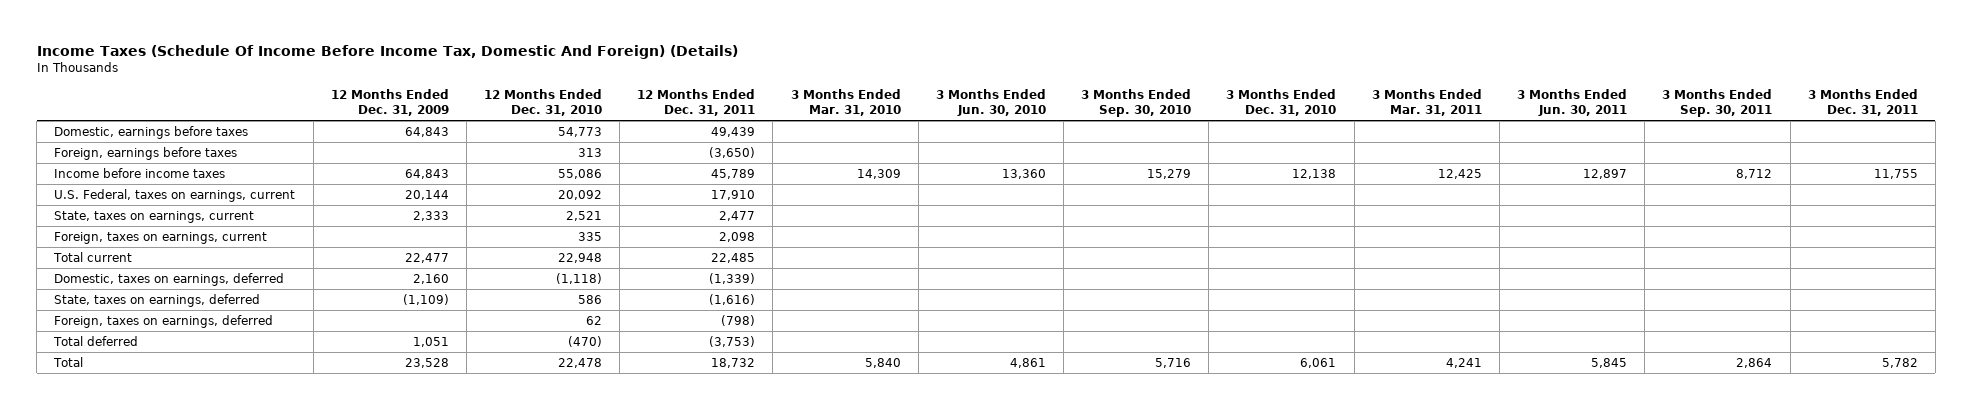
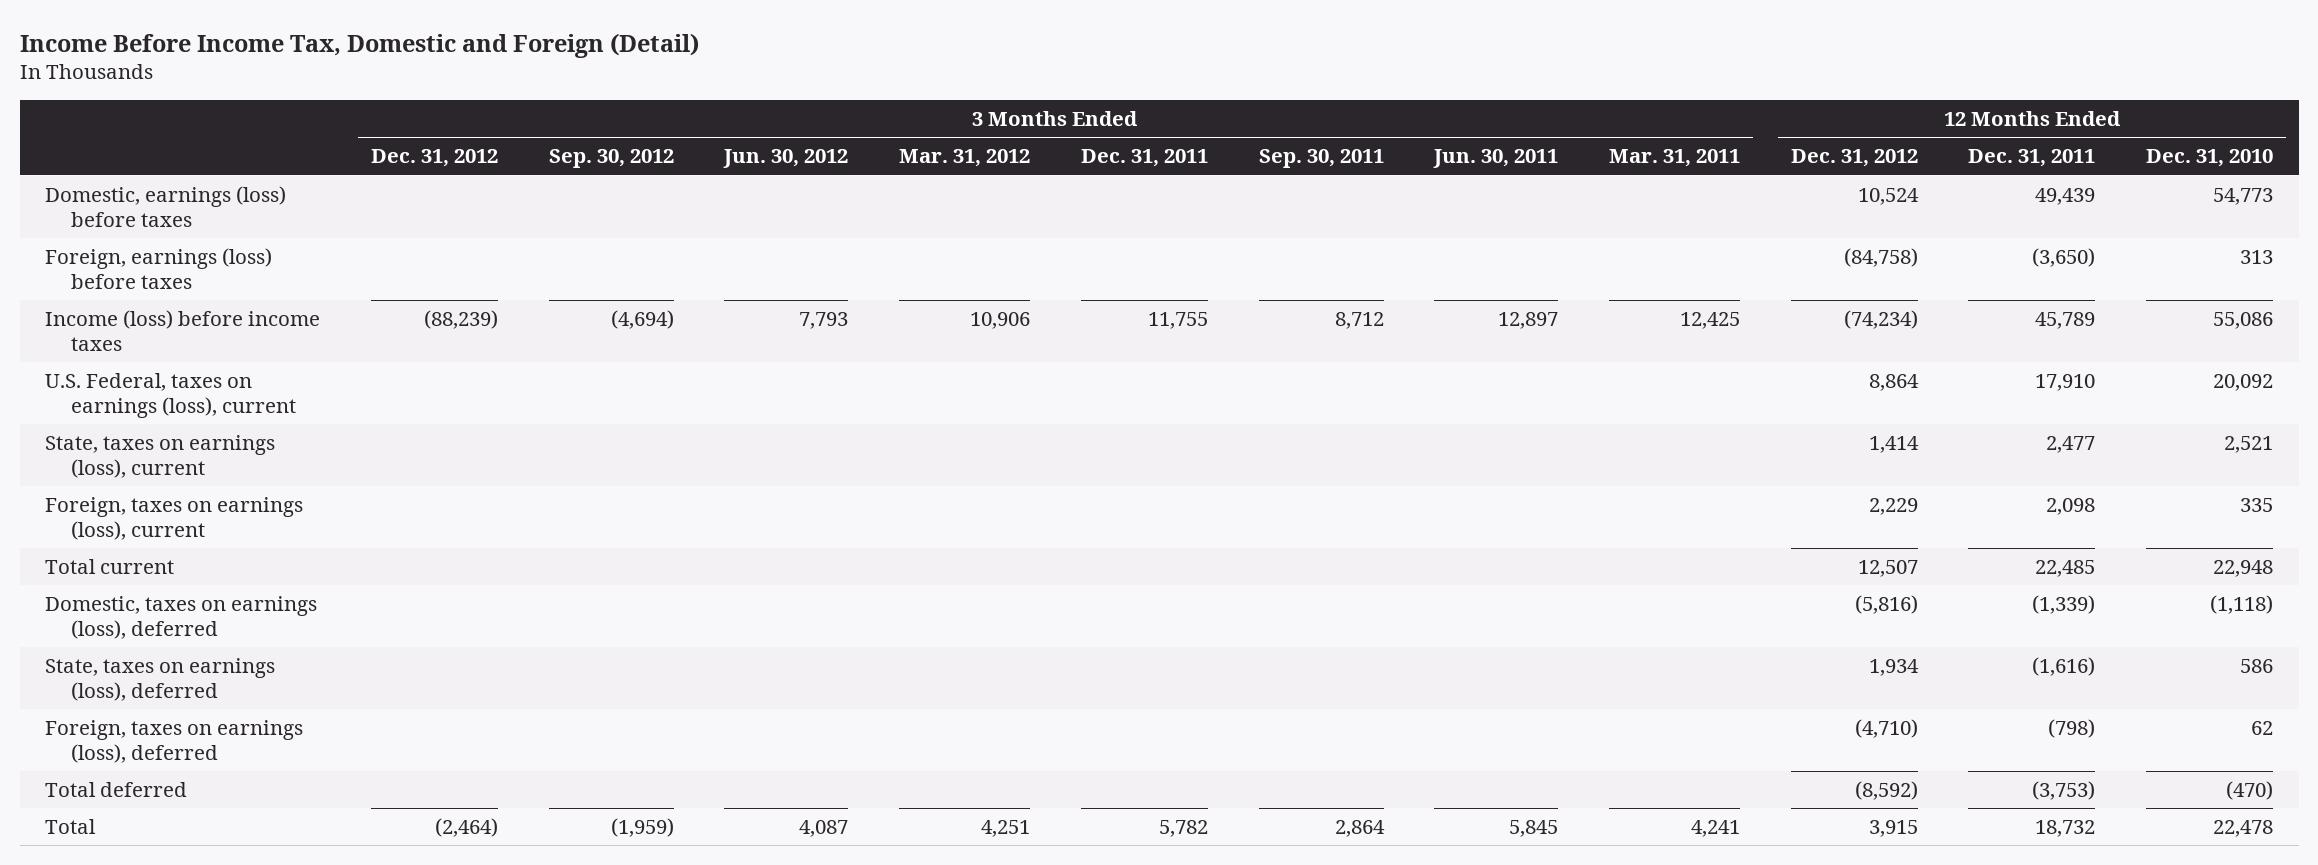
- Income Taxes (Schedule Of Income Before Income Tax, Domestic And Foreign) (Details)
+ Income Before Income Tax, Domestic and Foreign (Detail)
- | 12 Months Ended Dec. 31, 2009 | 12 Months Ended Dec. 31, 2010 | 12 Months Ended Dec. 31, 2011 | 3 Months Ended Mar. 31, 2010 | 3 Months Ended Jun. 30, 2010 | 3 Months Ended Sep. 30, 2010 | 3 Months Ended Dec. 31, 2010 | 3 Months Ended Mar. 31, 2011 | 3 Months Ended Jun. 30, 2011 | 3 Months Ended Sep. 30, 2011 | 3 Months Ended Dec. 31, 2011
+ | 3 Months Ended Dec. 31, 2012 | 3 Months Ended Sep. 30, 2012 | 3 Months Ended Jun. 30, 2012 | 3 Months Ended Mar. 31, 2012 | 3 Months Ended Dec. 31, 2011 | 3 Months Ended Sep. 30, 2011 | 3 Months Ended Jun. 30, 2011 | 3 Months Ended Mar. 31, 2011 | 12 Months Ended Dec. 31, 2012 | 12 Months Ended Dec. 31, 2011 | 12 Months Ended Dec. 31, 2010
- Domestic, earnings before taxes | 64,843 | 54,773 | 49,439 | | | | | | | |
- Foreign, earnings before taxes | | 313 | (3,650) | | | | | | | |
- Income before income taxes | 64,843 | 55,086 | 45,789 | 14,309 | 13,360 | 15,279 | 12,138 | 12,425 | 12,897 | 8,712 | 11,755
- U.S. Federal, taxes on earnings, current | 20,144 | 20,092 | 17,910 | | | | | | | |
- State, taxes on earnings, current | 2,333 | 2,521 | 2,477 | | | | | | | |
- Foreign, taxes on earnings, current | | 335 | 2,098 | | | | | | | |
+ Domestic, earnings (loss) before taxes | | | | | | | | | 10,524 | 49,439 | 54,773
+ Foreign, earnings (loss) before taxes | | | | | | | | | (84,758) | (3,650) | 313
+ Income (loss) before income taxes | (88,239) | (4,694) | 7,793 | 10,906 | 11,755 | 8,712 | 12,897 | 12,425 | (74,234) | 45,789 | 55,086
+ U.S. Federal, taxes on earnings (loss), current | | | | | | | | | 8,864 | 17,910 | 20,092
+ State, taxes on earnings (loss), current | | | | | | | | | 1,414 | 2,477 | 2,521
+ Foreign, taxes on earnings (loss), current | | | | | | | | | 2,229 | 2,098 | 335
- Domestic, taxes on earnings, deferred | 2,160 | (1,118) | (1,339) | | | | | | | |
- State, taxes on earnings, deferred | (1,109) | 586 | (1,616) | | | | | | | |
- Foreign, taxes on earnings, deferred | | 62 | (798) | | | | | | | |
+ Domestic, taxes on earnings (loss), deferred | | | | | | | | | (5,816) | (1,339) | (1,118)
+ State, taxes on earnings (loss), deferred | | | | | | | | | 1,934 | (1,616) | 586
+ Foreign, taxes on earnings (loss), deferred | | | | | | | | | (4,710) | (798) | 62

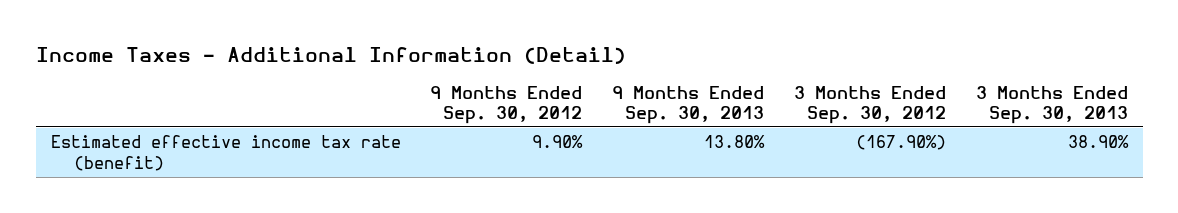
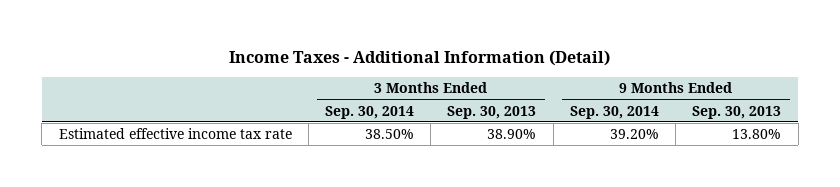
- | 9 Months Ended Sep. 30, 2012 | 9 Months Ended Sep. 30, 2013 | 3 Months Ended Sep. 30, 2012 | 3 Months Ended Sep. 30, 2013
+ | 3 Months Ended Sep. 30, 2014 | 3 Months Ended Sep. 30, 2013 | 9 Months Ended Sep. 30, 2014 | 9 Months Ended Sep. 30, 2013
- Estimated effective income tax rate (benefit) | 9.90% | 13.80% | (167.90%) | 38.90%
+ Estimated effective income tax rate | 38.50% | 38.90% | 39.20% | 13.80%

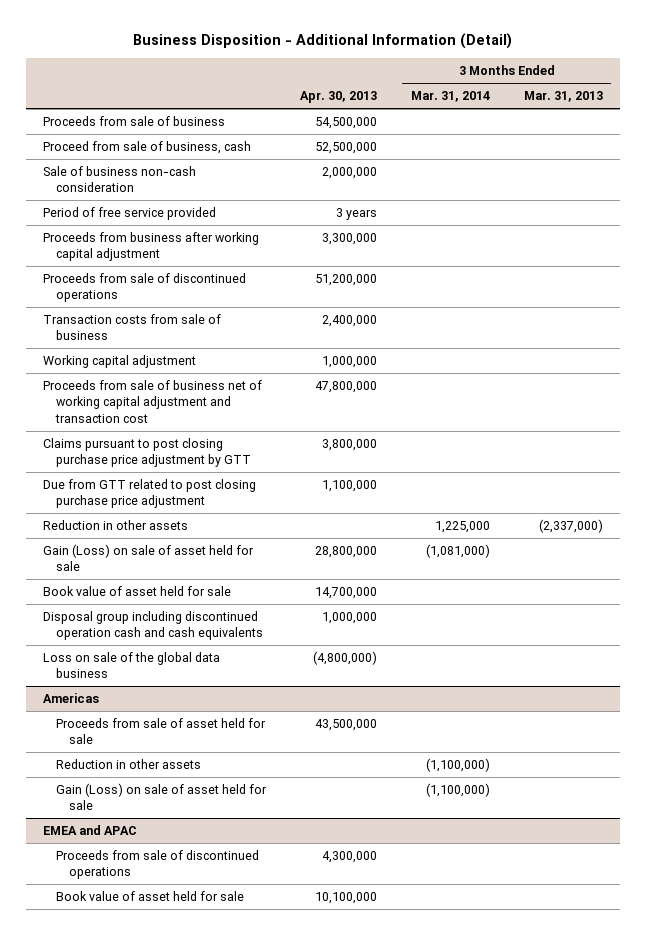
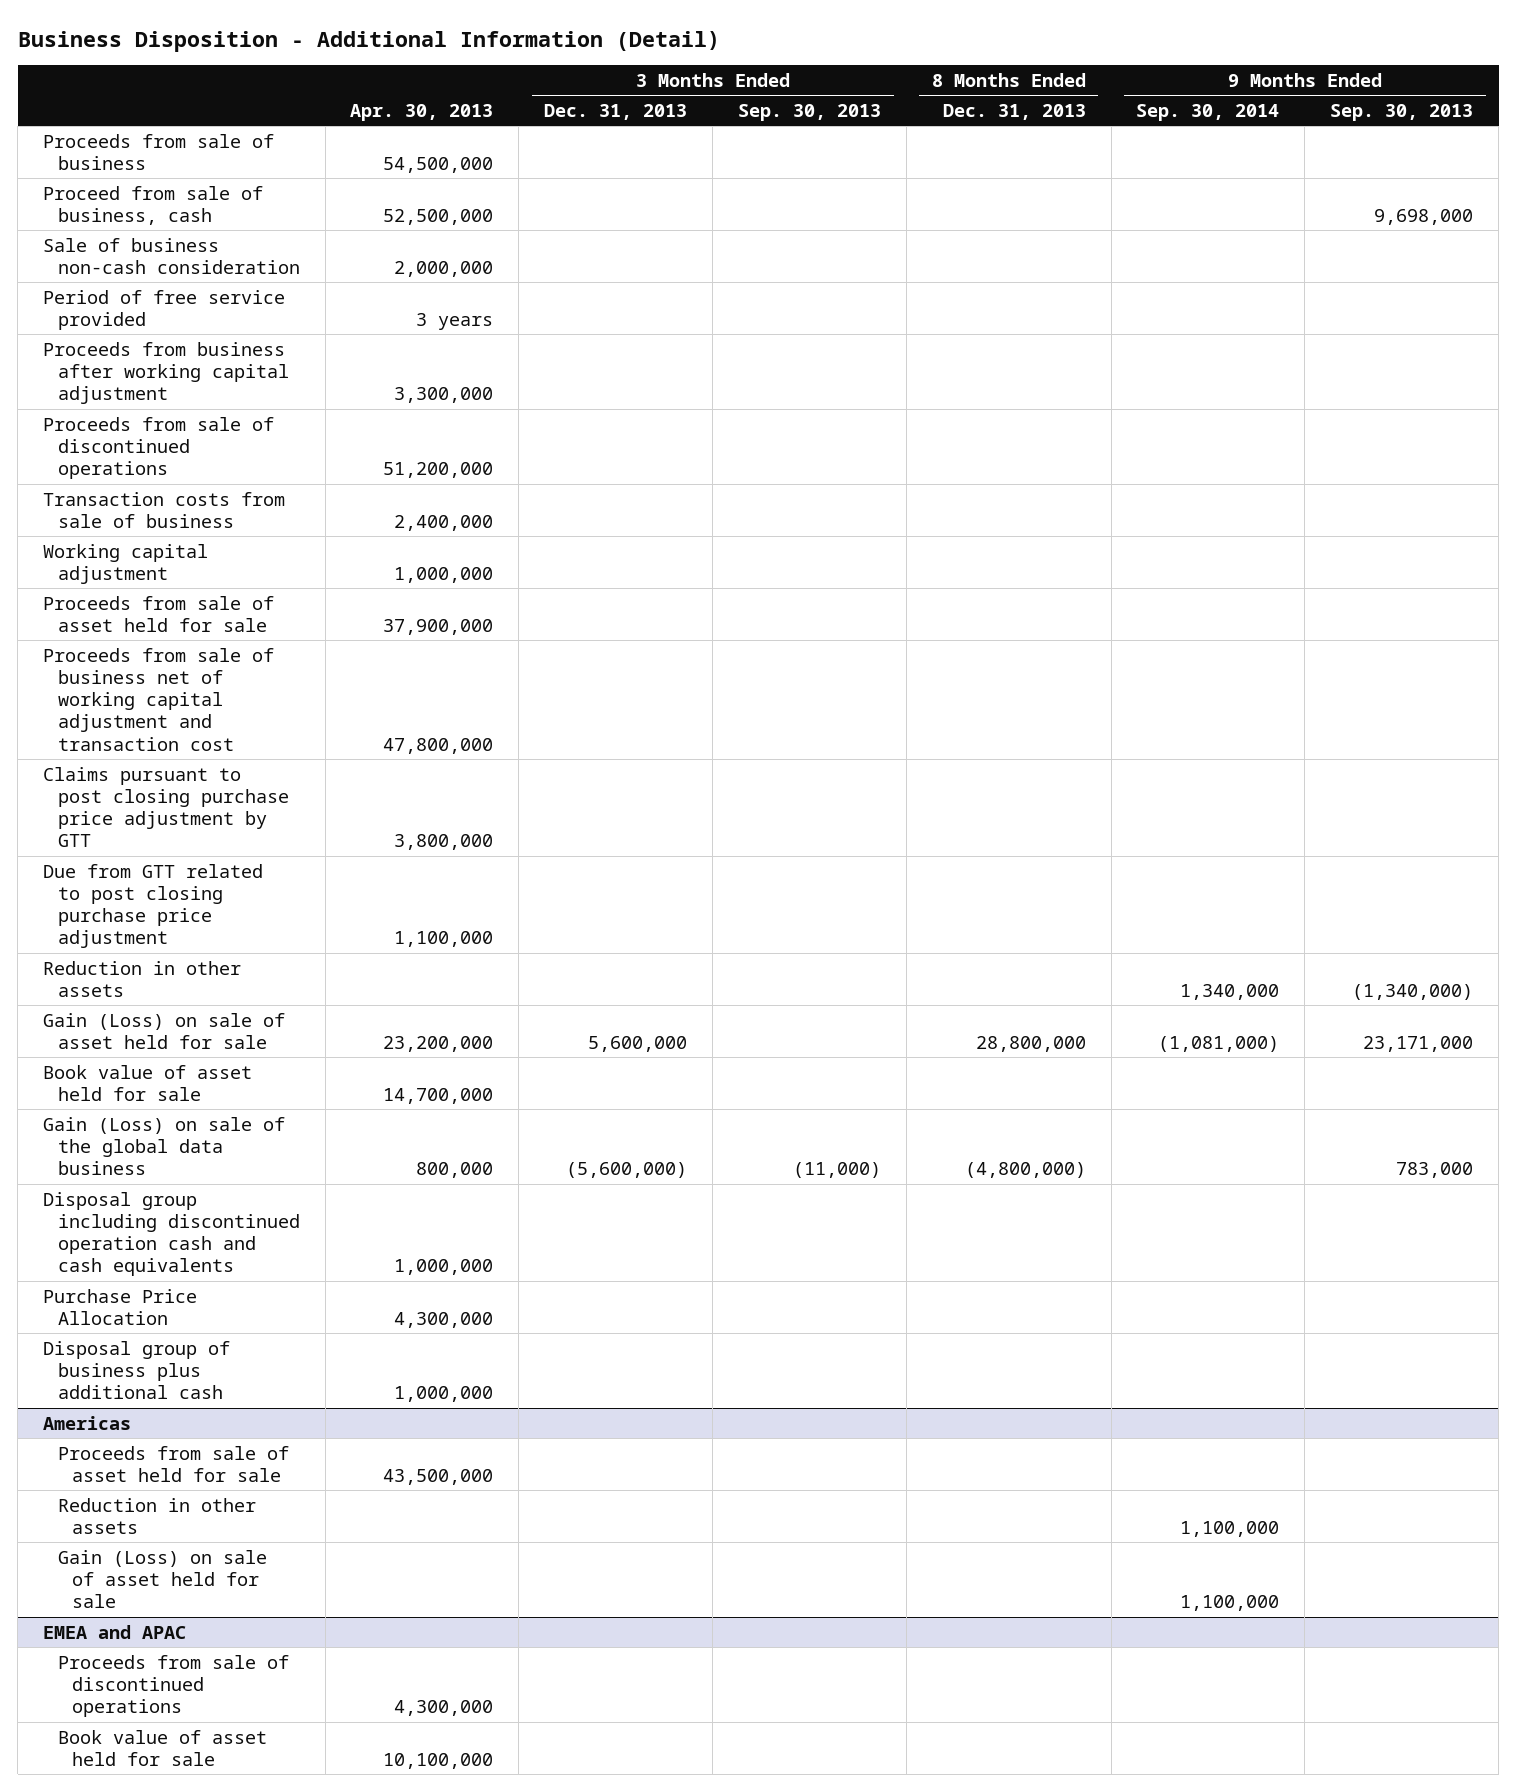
- | Apr. 30, 2013 | 3 Months Ended Mar. 31, 2014 | 3 Months Ended Mar. 31, 2013
+ | Apr. 30, 2013 | 3 Months Ended Dec. 31, 2013 | 3 Months Ended Sep. 30, 2013 | 8 Months Ended Dec. 31, 2013 | 9 Months Ended Sep. 30, 2014 | 9 Months Ended Sep. 30, 2013
+ Proceeds from sale of asset held for sale | 37,900,000 | | | | |
- Gain (Loss) on sale of asset held for sale | 28,800,000 | (1,081,000) |
+ Gain (Loss) on sale of asset held for sale | 23,200,000 | 5,600,000 | | 28,800,000 | (1,081,000) | 23,171,000
+ Gain (Loss) on sale of the global data business | 800,000 | (5,600,000) | (11,000) | (4,800,000) | | 783,000
- Loss on sale of the global data business | (4,800,000) | |
+ Purchase Price Allocation | 4,300,000 | | | | |
+ Disposal group of business plus additional cash | 1,000,000 | | | | |

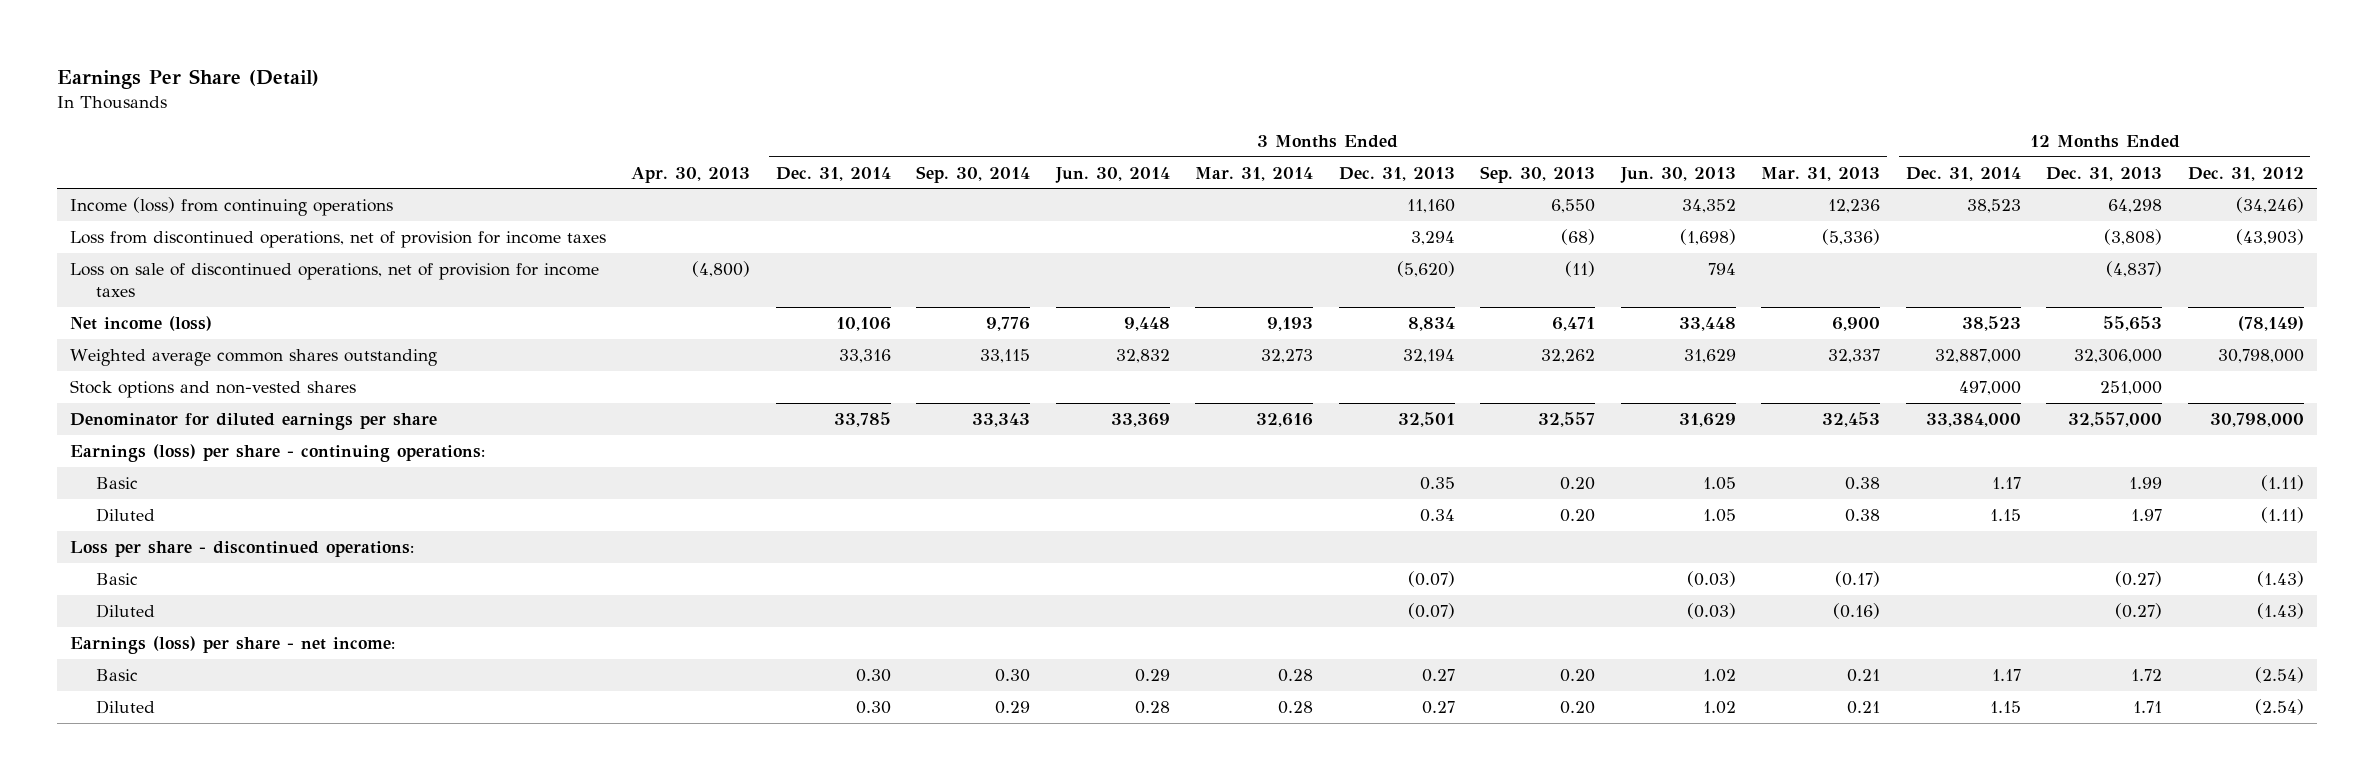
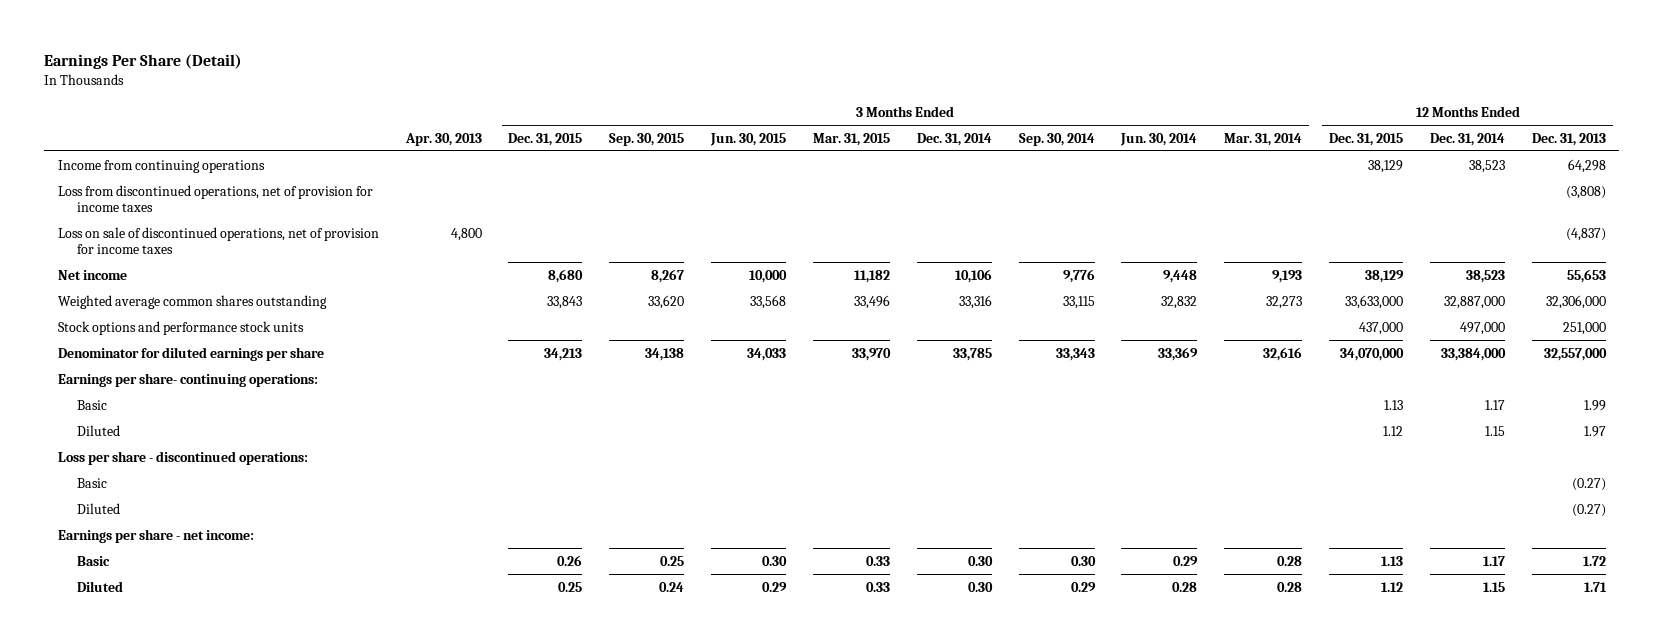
- | Apr. 30, 2013 | 3 Months Ended Dec. 31, 2014 | 3 Months Ended Sep. 30, 2014 | 3 Months Ended Jun. 30, 2014 | 3 Months Ended Mar. 31, 2014 | 3 Months Ended Dec. 31, 2013 | 3 Months Ended Sep. 30, 2013 | 3 Months Ended Jun. 30, 2013 | 3 Months Ended Mar. 31, 2013 | 12 Months Ended Dec. 31, 2014 | 12 Months Ended Dec. 31, 2013 | 12 Months Ended Dec. 31, 2012
+ | Apr. 30, 2013 | 3 Months Ended Dec. 31, 2015 | 3 Months Ended Sep. 30, 2015 | 3 Months Ended Jun. 30, 2015 | 3 Months Ended Mar. 31, 2015 | 3 Months Ended Dec. 31, 2014 | 3 Months Ended Sep. 30, 2014 | 3 Months Ended Jun. 30, 2014 | 3 Months Ended Mar. 31, 2014 | 12 Months Ended Dec. 31, 2015 | 12 Months Ended Dec. 31, 2014 | 12 Months Ended Dec. 31, 2013
- Income (loss) from continuing operations | | | | | | 11,160 | 6,550 | 34,352 | 12,236 | 38,523 | 64,298 | (34,246)
+ Income from continuing operations | | | | | | | | | | 38,129 | 38,523 | 64,298
- Loss on sale of discontinued operations, net of provision for income taxes | (4,800) | | | | | (5,620) | (11) | 794 | | | (4,837) |
- Net income (loss) | | 10,106 | 9,776 | 9,448 | 9,193 | 8,834 | 6,471 | 33,448 | 6,900 | 38,523 | 55,653 | (78,149)
+ Loss on sale of discontinued operations, net of provision for income taxes | 4,800 | | | | | | | | | | | (4,837)
+ Net income | | 8,680 | 8,267 | 10,000 | 11,182 | 10,106 | 9,776 | 9,448 | 9,193 | 38,129 | 38,523 | 55,653
- Stock options and non-vested shares | | | | | | | | | | 497,000 | 251,000 |
+ Stock options and performance stock units | | | | | | | | | | 437,000 | 497,000 | 251,000
- Earnings (loss) per share - continuing operations:
+ Earnings per share- continuing operations:
- Earnings (loss) per share - net income:
+ Earnings per share - net income:

